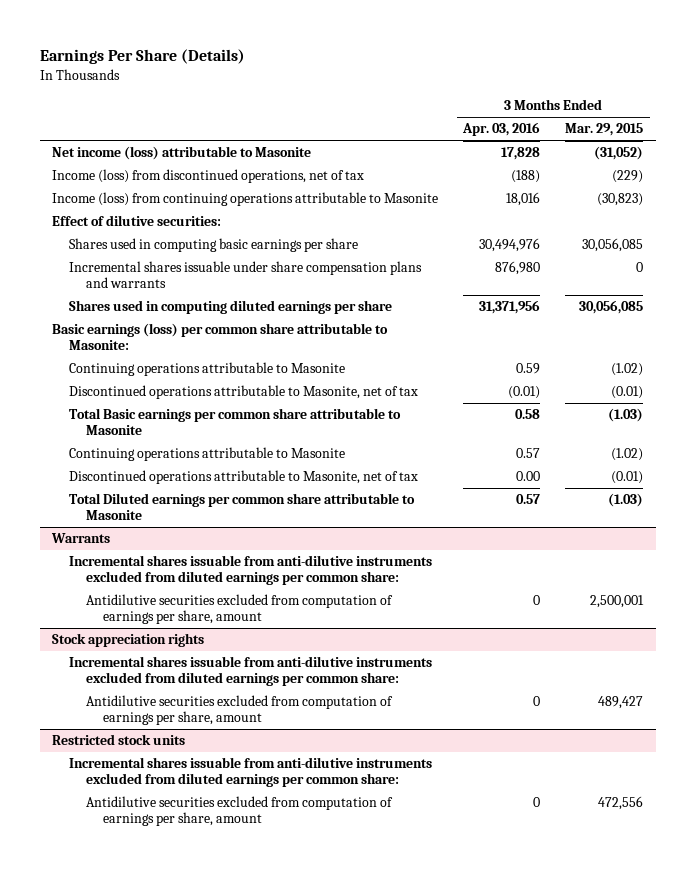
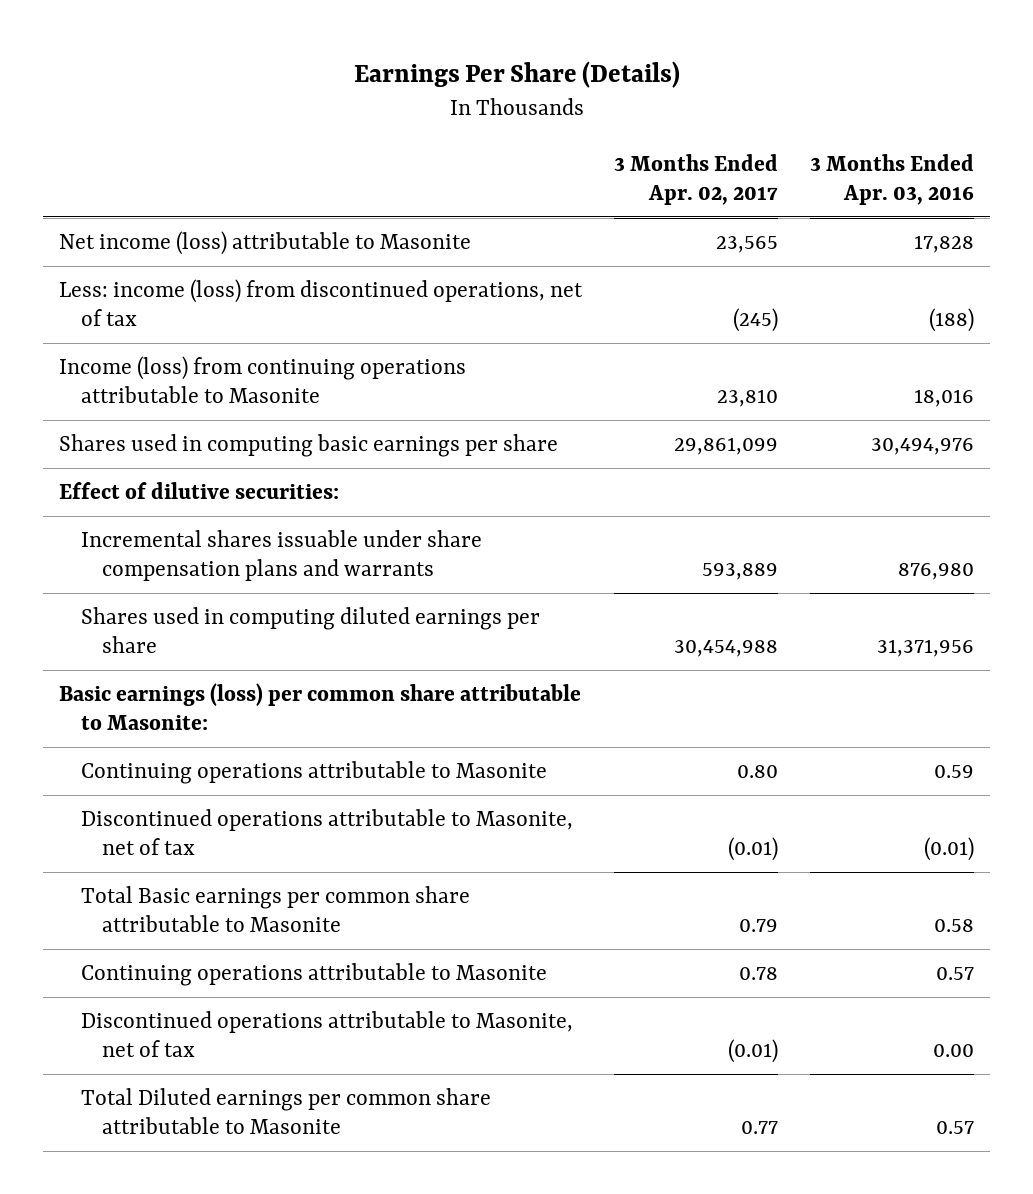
- | 3 Months Ended Apr. 03, 2016 | 3 Months Ended Mar. 29, 2015
+ | 3 Months Ended Apr. 02, 2017 | 3 Months Ended Apr. 03, 2016
- Income (loss) from discontinued operations, net of tax | (188) | (229)
+ Less: income (loss) from discontinued operations, net of tax | (245) | (188)
moved down: Effect of dilutive securities:
- Warrants
- Incremental shares issuable from anti-dilutive instruments excluded from diluted earnings per common share:
- Antidilutive securities excluded from computation of earnings per share, amount | 0 | 2,500,001
- Stock appreciation rights
- Incremental shares issuable from anti-dilutive instruments excluded from diluted earnings per common share:
- Antidilutive securities excluded from computation of earnings per share, amount | 0 | 489,427
- Restricted stock units
- Incremental shares issuable from anti-dilutive instruments excluded from diluted earnings per common share:
- Antidilutive securities excluded from computation of earnings per share, amount | 0 | 472,556

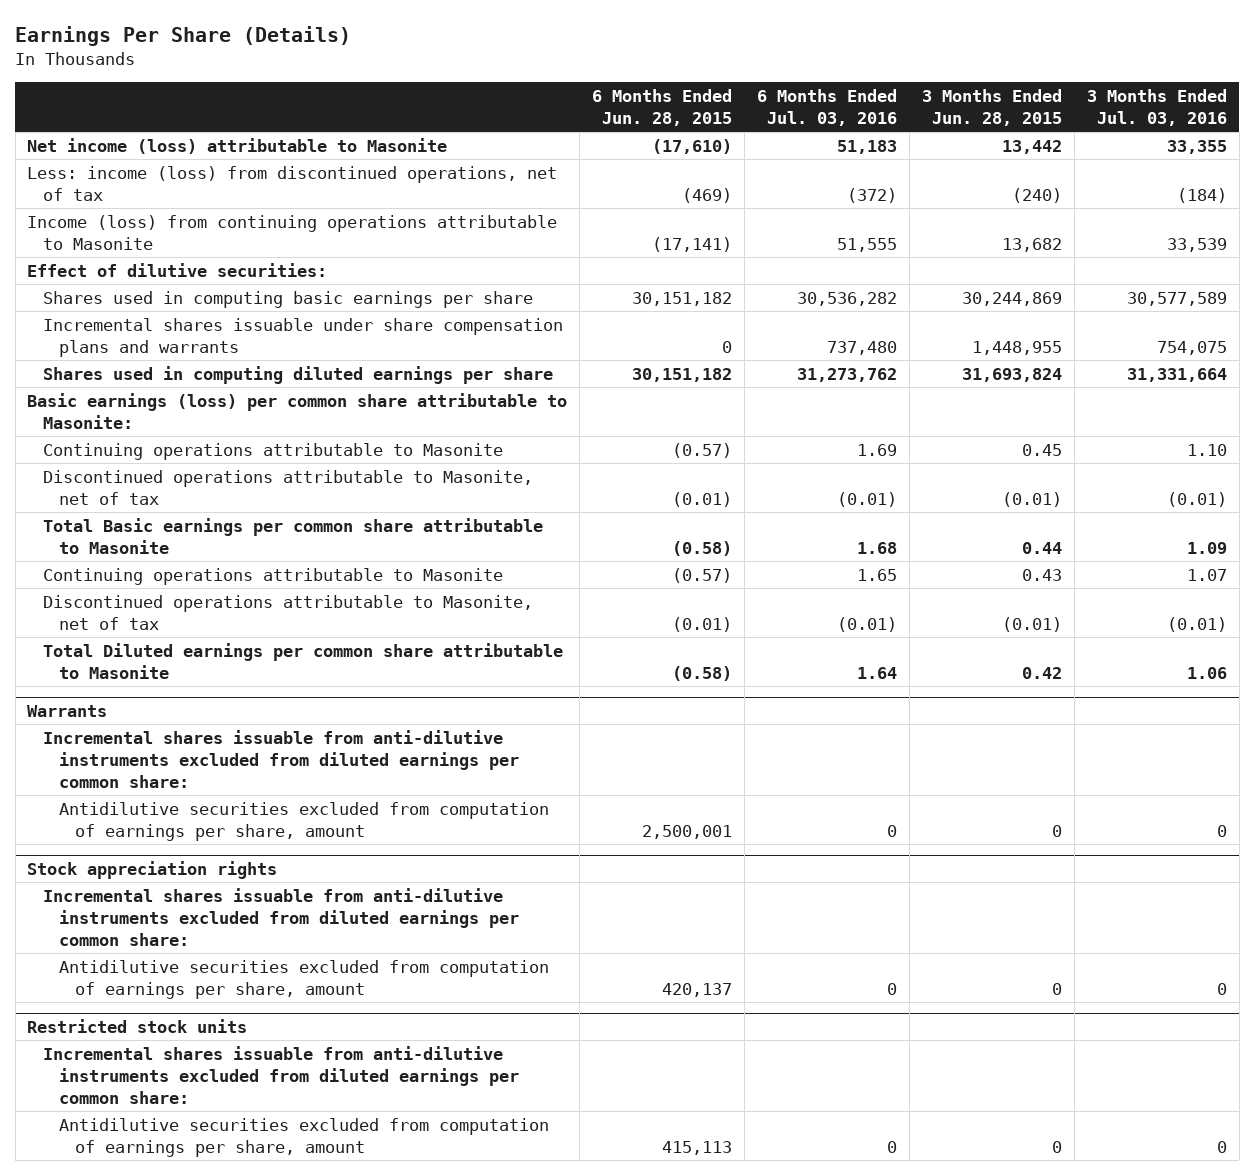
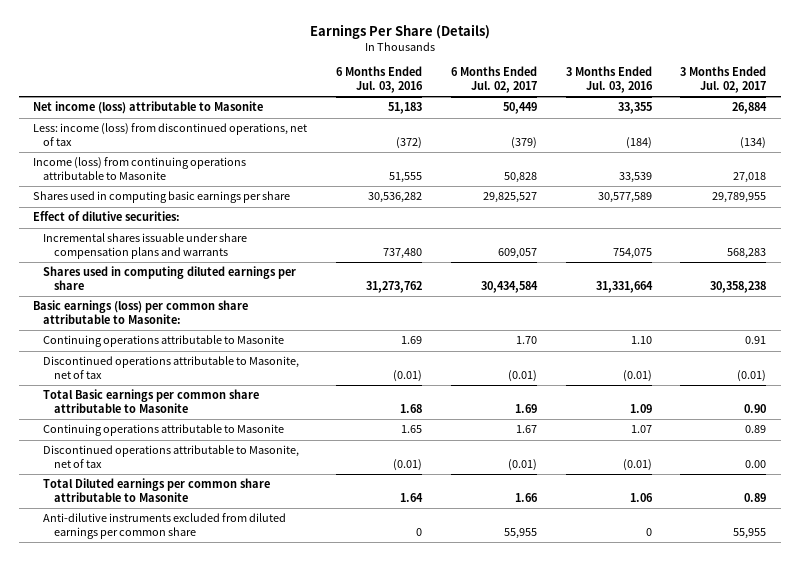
- | 6 Months Ended Jun. 28, 2015 | 6 Months Ended Jul. 03, 2016 | 3 Months Ended Jun. 28, 2015 | 3 Months Ended Jul. 03, 2016
+ | 6 Months Ended Jul. 03, 2016 | 6 Months Ended Jul. 02, 2017 | 3 Months Ended Jul. 03, 2016 | 3 Months Ended Jul. 02, 2017
moved down: Effect of dilutive securities:
- Warrants
- Incremental shares issuable from anti-dilutive instruments excluded from diluted earnings per common share:
- Antidilutive securities excluded from computation of earnings per share, amount | 2,500,001 | 0 | 0 | 0
- Stock appreciation rights
- Incremental shares issuable from anti-dilutive instruments excluded from diluted earnings per common share:
- Antidilutive securities excluded from computation of earnings per share, amount | 420,137 | 0 | 0 | 0
- Restricted stock units
- Incremental shares issuable from anti-dilutive instruments excluded from diluted earnings per common share:
- Antidilutive securities excluded from computation of earnings per share, amount | 415,113 | 0 | 0 | 0
+ Anti-dilutive instruments excluded from diluted earnings per common share | 0 | 55,955 | 0 | 55,955

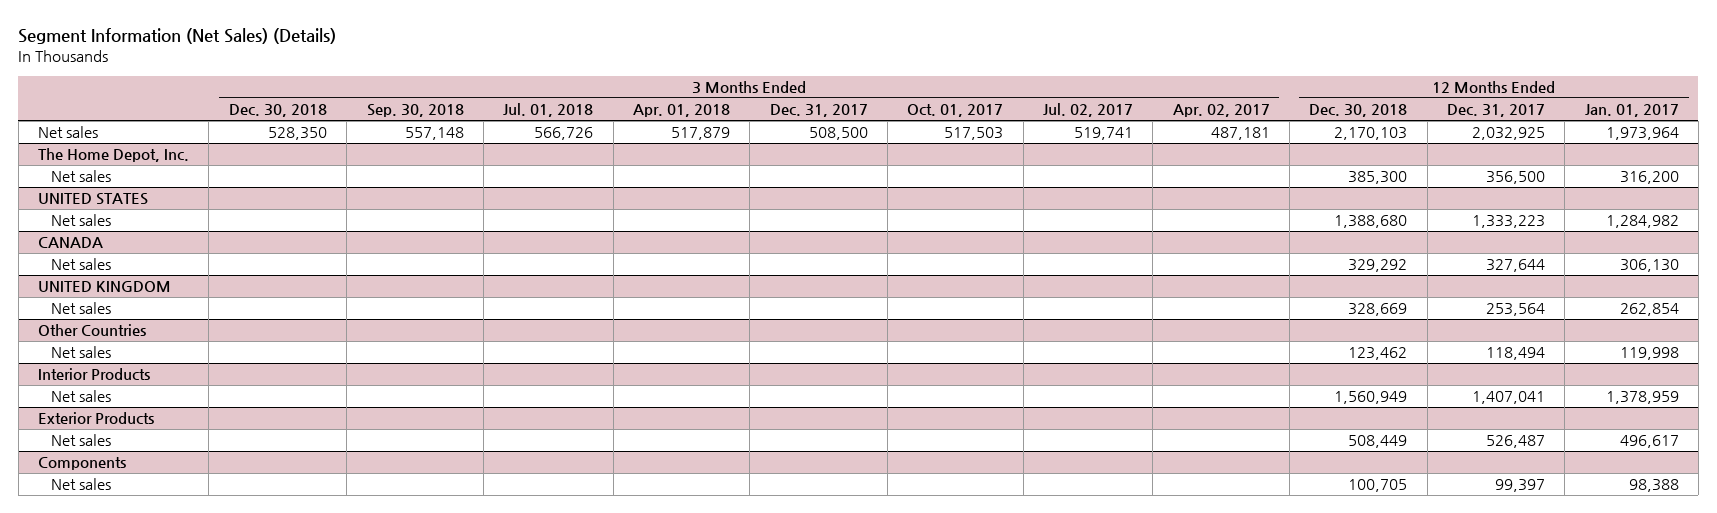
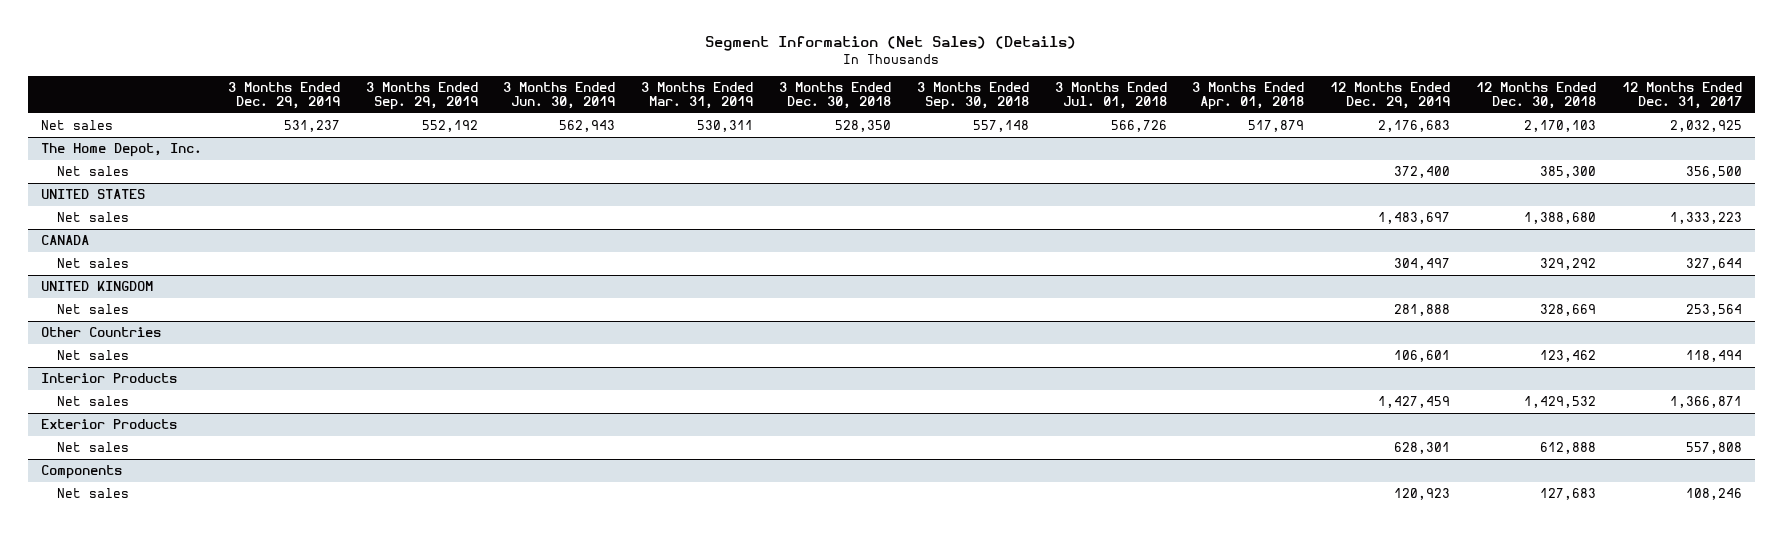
- | 3 Months Ended Dec. 30, 2018 | 3 Months Ended Sep. 30, 2018 | 3 Months Ended Jul. 01, 2018 | 3 Months Ended Apr. 01, 2018 | 3 Months Ended Dec. 31, 2017 | 3 Months Ended Oct. 01, 2017 | 3 Months Ended Jul. 02, 2017 | 3 Months Ended Apr. 02, 2017 | 12 Months Ended Dec. 30, 2018 | 12 Months Ended Dec. 31, 2017 | 12 Months Ended Jan. 01, 2017
+ | 3 Months Ended Dec. 29, 2019 | 3 Months Ended Sep. 29, 2019 | 3 Months Ended Jun. 30, 2019 | 3 Months Ended Mar. 31, 2019 | 3 Months Ended Dec. 30, 2018 | 3 Months Ended Sep. 30, 2018 | 3 Months Ended Jul. 01, 2018 | 3 Months Ended Apr. 01, 2018 | 12 Months Ended Dec. 29, 2019 | 12 Months Ended Dec. 30, 2018 | 12 Months Ended Dec. 31, 2017
@ Interior Products
- Net sales | | | | | | | | | 1,560,949 | 1,407,041 | 1,378,959
+ Net sales | | | | | | | | | 1,427,459 | 1,429,532 | 1,366,871
@ Exterior Products
- Net sales | | | | | | | | | 508,449 | 526,487 | 496,617
+ Net sales | | | | | | | | | 628,301 | 612,888 | 557,808
@ Components
- Net sales | | | | | | | | | 100,705 | 99,397 | 98,388
+ Net sales | | | | | | | | | 120,923 | 127,683 | 108,246

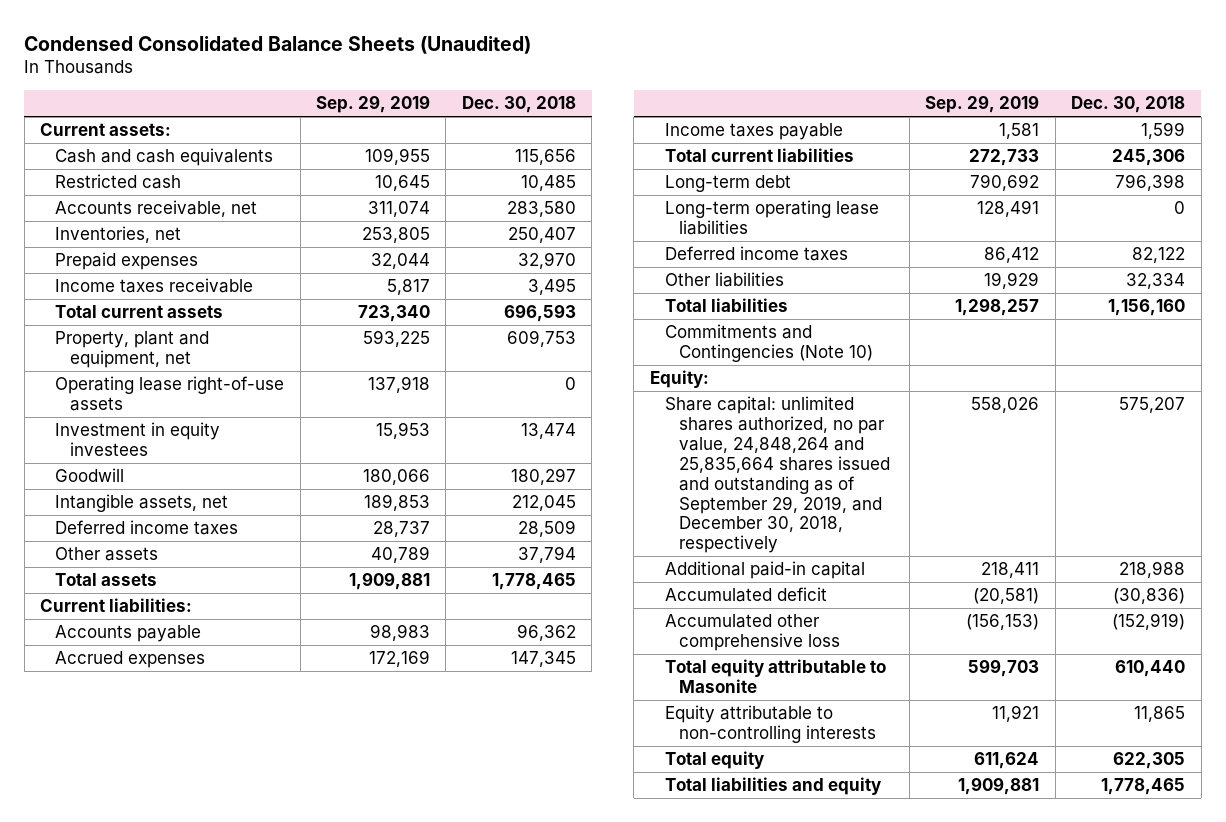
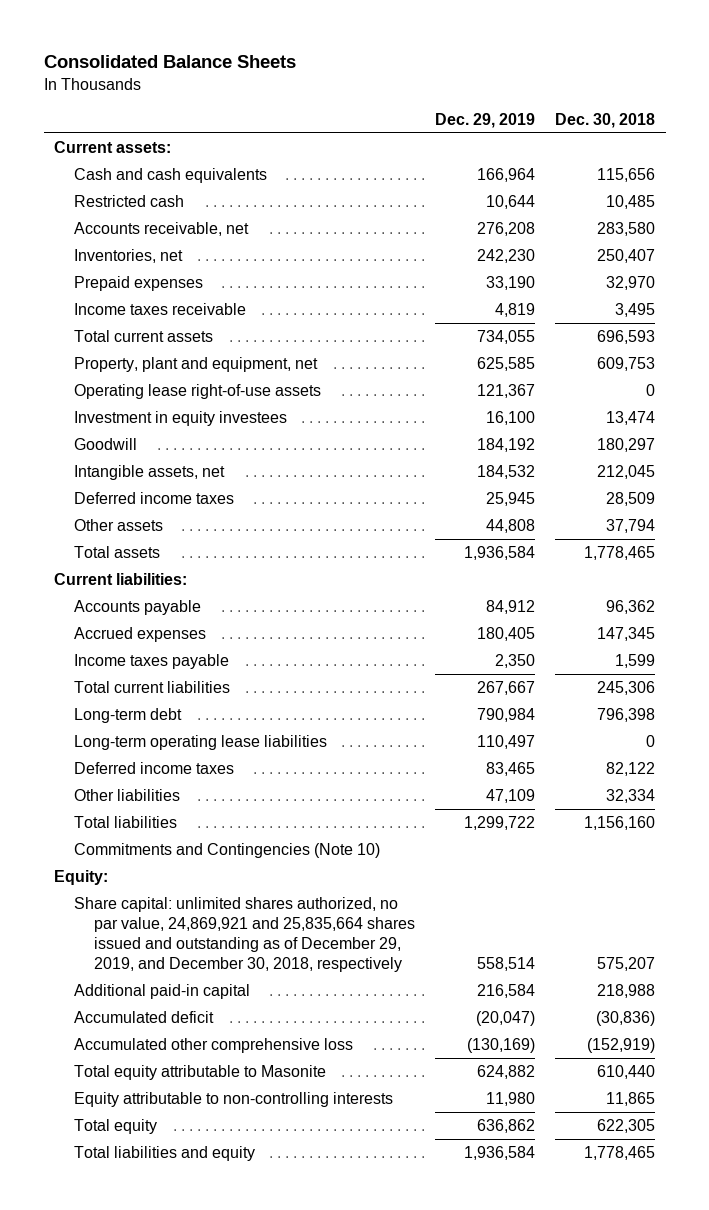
- Condensed Consolidated Balance Sheets (Unaudited)
+ Consolidated Balance Sheets
- | Sep. 29, 2019 | Dec. 30, 2018
+ | Dec. 29, 2019 | Dec. 30, 2018
- Share capital: unlimited shares authorized, no par value, 24,848,264 and 25,835,664 shares issued and outstanding as of September 29, 2019, and December 30, 2018, respectively | 558,026 | 575,207
+ Share capital: unlimited shares authorized, no par value, 24,869,921 and 25,835,664 shares issued and outstanding as of December 29, 2019, and December 30, 2018, respectively | 558,514 | 575,207

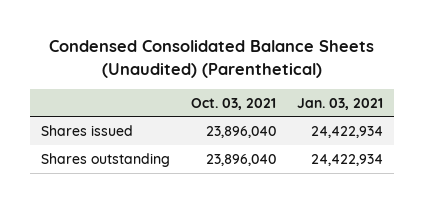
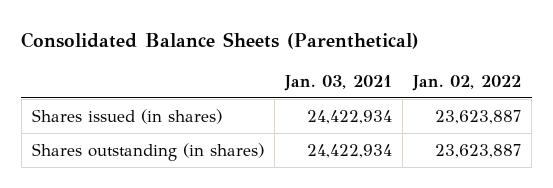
- Condensed Consolidated Balance Sheets (Unaudited) (Parenthetical)
+ Consolidated Balance Sheets (Parenthetical)
- | Oct. 03, 2021 | Jan. 03, 2021
+ | Jan. 03, 2021 | Jan. 02, 2022
- Shares issued | 23,896,040 | 24,422,934
- Shares outstanding | 23,896,040 | 24,422,934
+ Shares issued (in shares) | 24,422,934 | 23,623,887
+ Shares outstanding (in shares) | 24,422,934 | 23,623,887

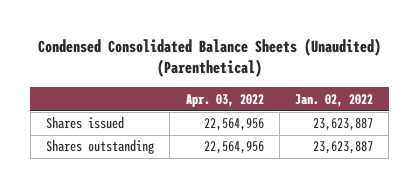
- Consolidated Balance Sheets (Parenthetical)
+ Condensed Consolidated Balance Sheets (Unaudited) (Parenthetical)
- | Jan. 03, 2021 | Jan. 02, 2022
+ | Apr. 03, 2022 | Jan. 02, 2022
- Shares issued (in shares) | 24,422,934 | 23,623,887
- Shares outstanding (in shares) | 24,422,934 | 23,623,887
+ Shares issued | 22,564,956 | 23,623,887
+ Shares outstanding | 22,564,956 | 23,623,887

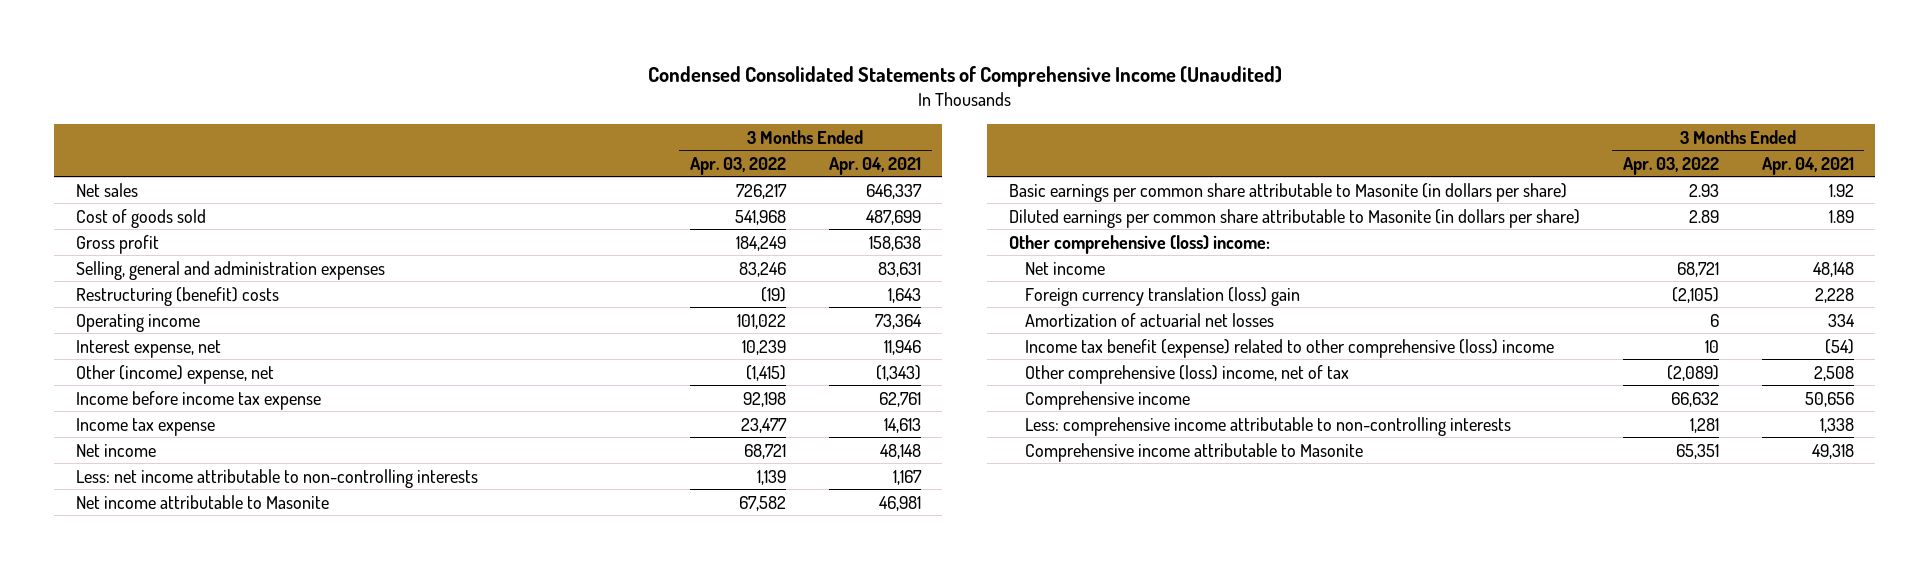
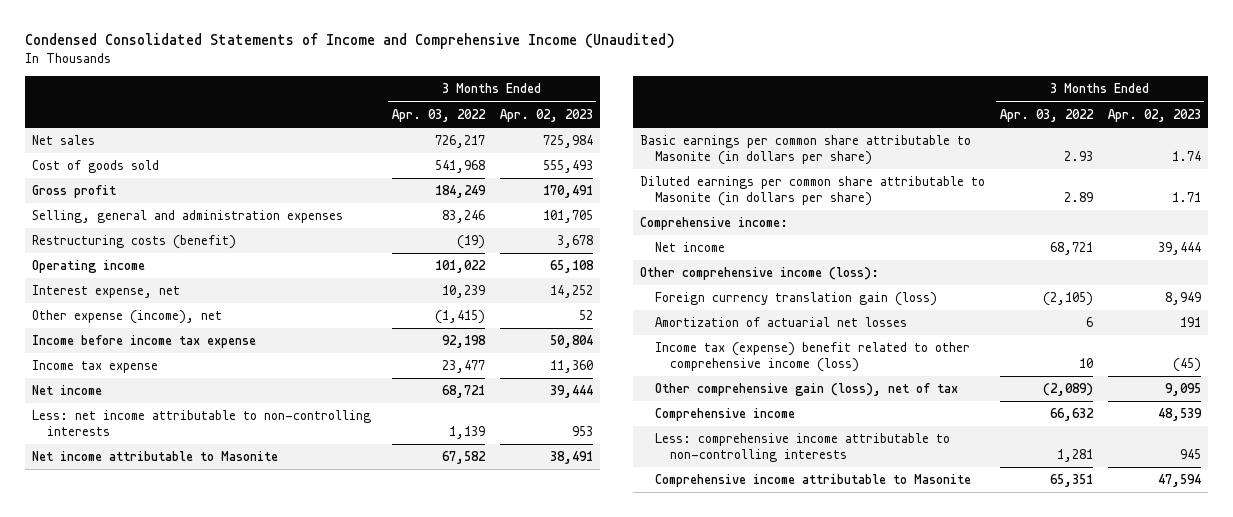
- Condensed Consolidated Statements of Comprehensive Income (Unaudited)
+ Condensed Consolidated Statements of Income and Comprehensive Income (Unaudited)
- | 3 Months Ended Apr. 03, 2022 | 3 Months Ended Apr. 04, 2021
+ | 3 Months Ended Apr. 03, 2022 | 3 Months Ended Apr. 02, 2023
- Restructuring (benefit) costs | (19) | 1,643
+ Restructuring costs (benefit) | (19) | 3,678
- Other (income) expense, net | (1,415) | (1,343)
+ Other expense (income), net | (1,415) | 52
- Other comprehensive (loss) income:
+ Comprehensive income:
- Foreign currency translation (loss) gain | (2,105) | 2,228
+ Other comprehensive income (loss):
+ Foreign currency translation gain (loss) | (2,105) | 8,949
- Income tax benefit (expense) related to other comprehensive (loss) income | 10 | (54)
- Other comprehensive (loss) income, net of tax | (2,089) | 2,508
+ Income tax (expense) benefit related to other comprehensive income (loss) | 10 | (45)
+ Other comprehensive gain (loss), net of tax | (2,089) | 9,095

